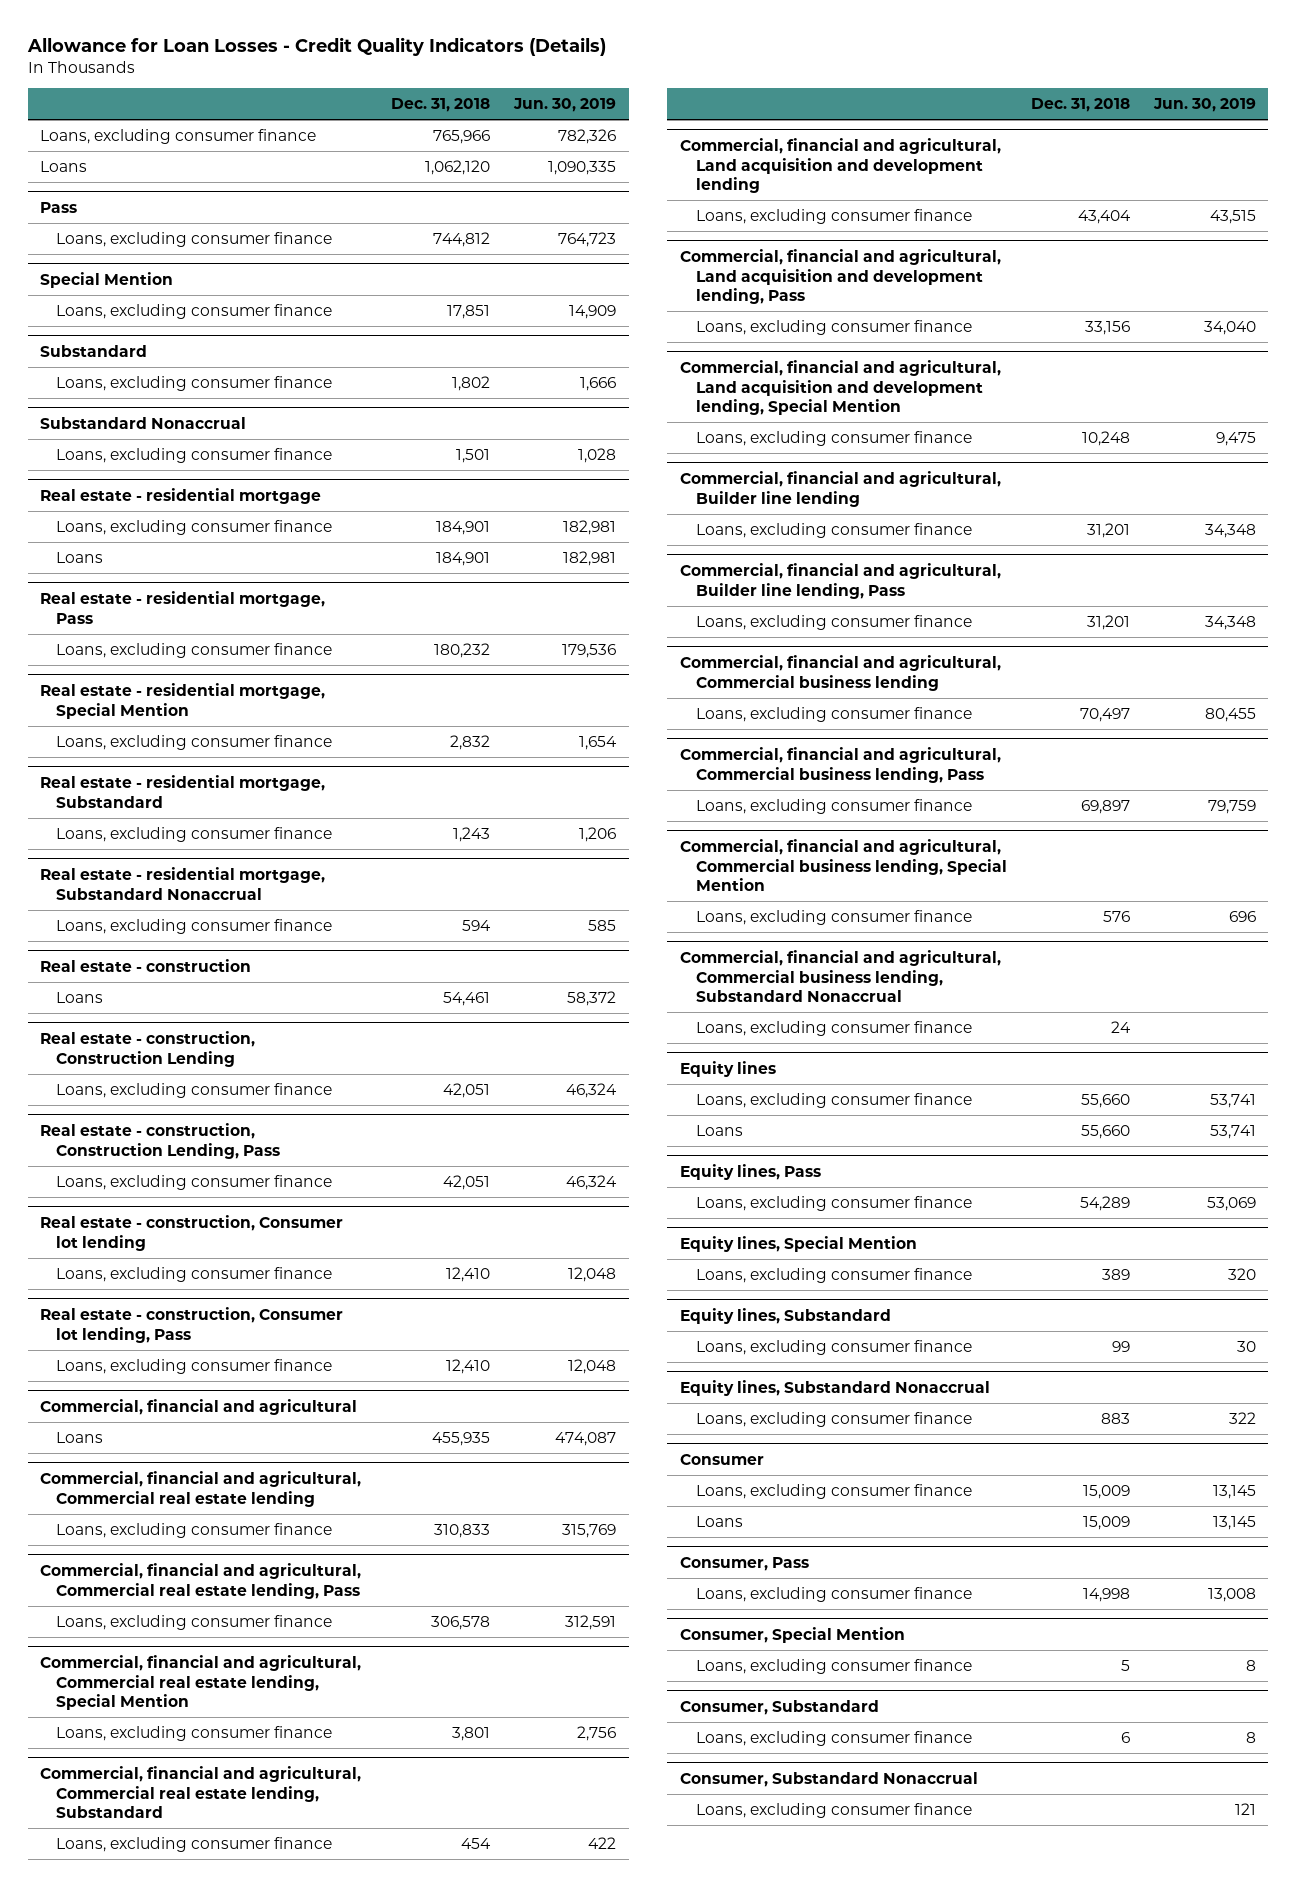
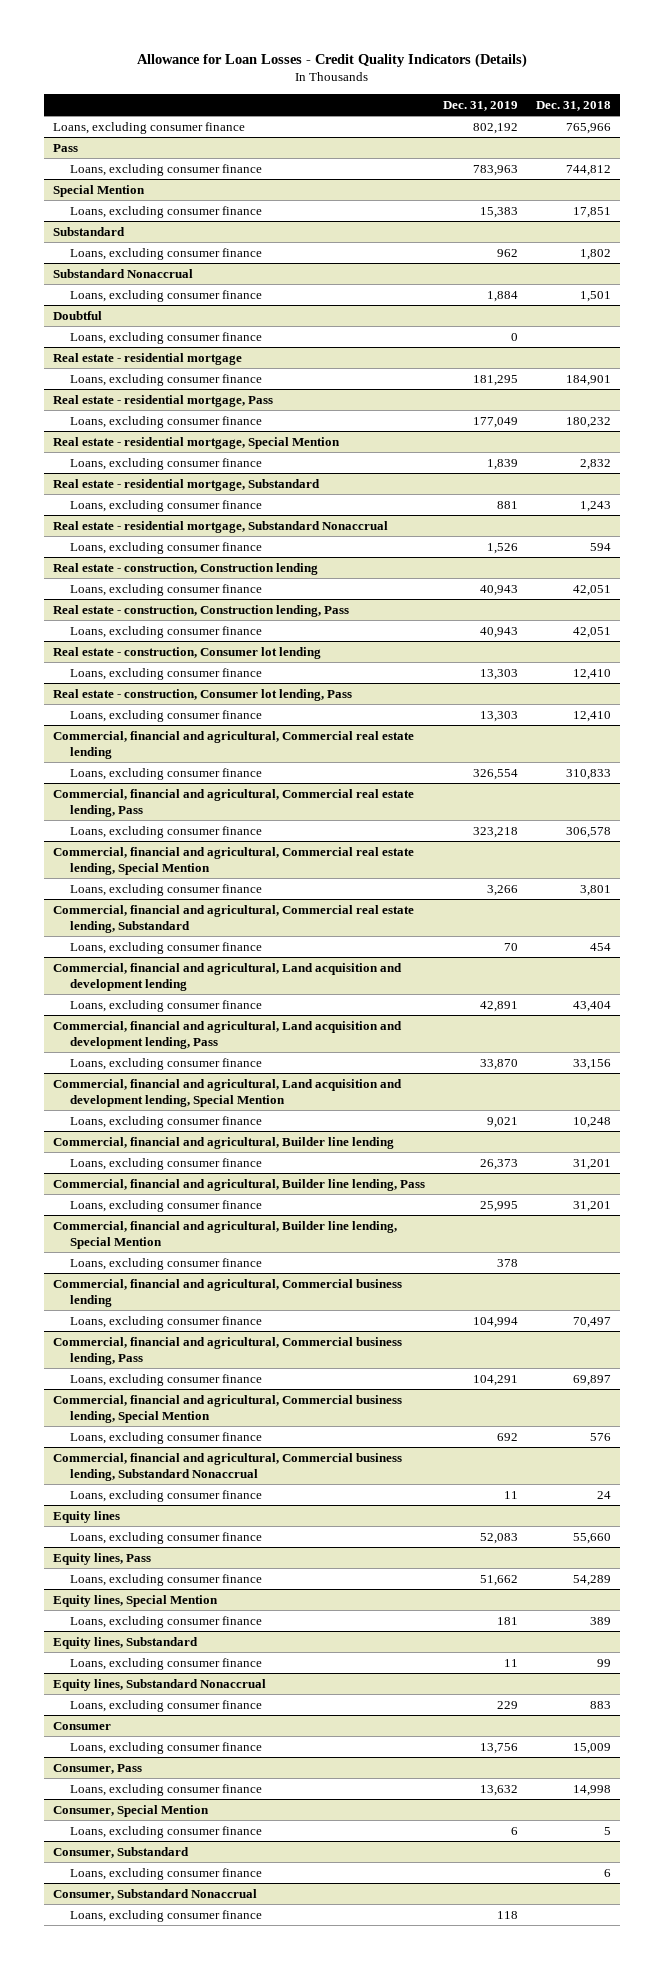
- | Dec. 31, 2018 | Jun. 30, 2019
+ | Dec. 31, 2019 | Dec. 31, 2018
- Loans | 1,062,120 | 1,090,335
+ Doubtful
+ Loans, excluding consumer finance | 0 |
@ Real estate - residential mortgage
- Loans | 184,901 | 182,981
- Real estate - construction
- Loans | 54,461 | 58,372
- Real estate - construction, Construction Lending
+ Real estate - construction, Construction lending
- Real estate - construction, Construction Lending, Pass
+ Real estate - construction, Construction lending, Pass
- Commercial, financial and agricultural
- Loans | 455,935 | 474,087
+ Commercial, financial and agricultural, Builder line lending, Special Mention
+ Loans, excluding consumer finance | 378 |
@ Equity lines
- Loans | 55,660 | 53,741
@ Consumer
- Loans | 15,009 | 13,145

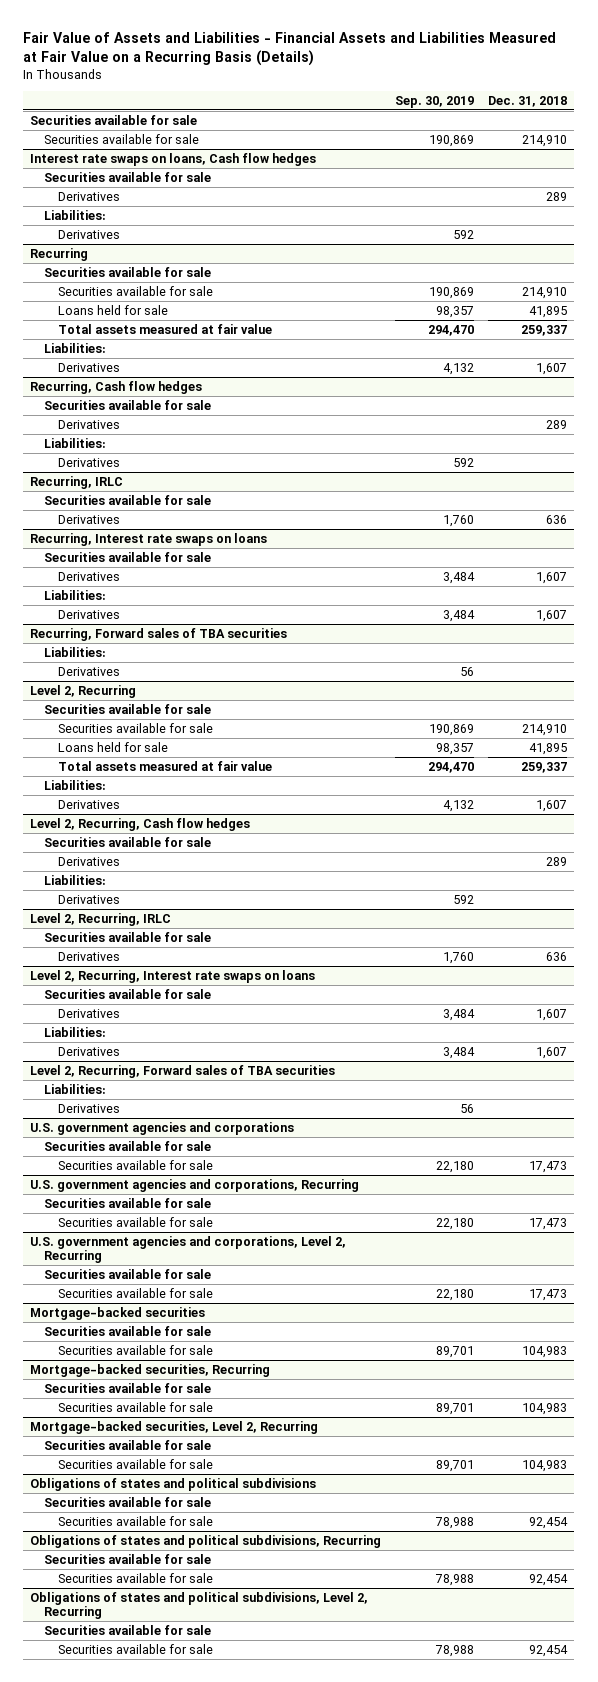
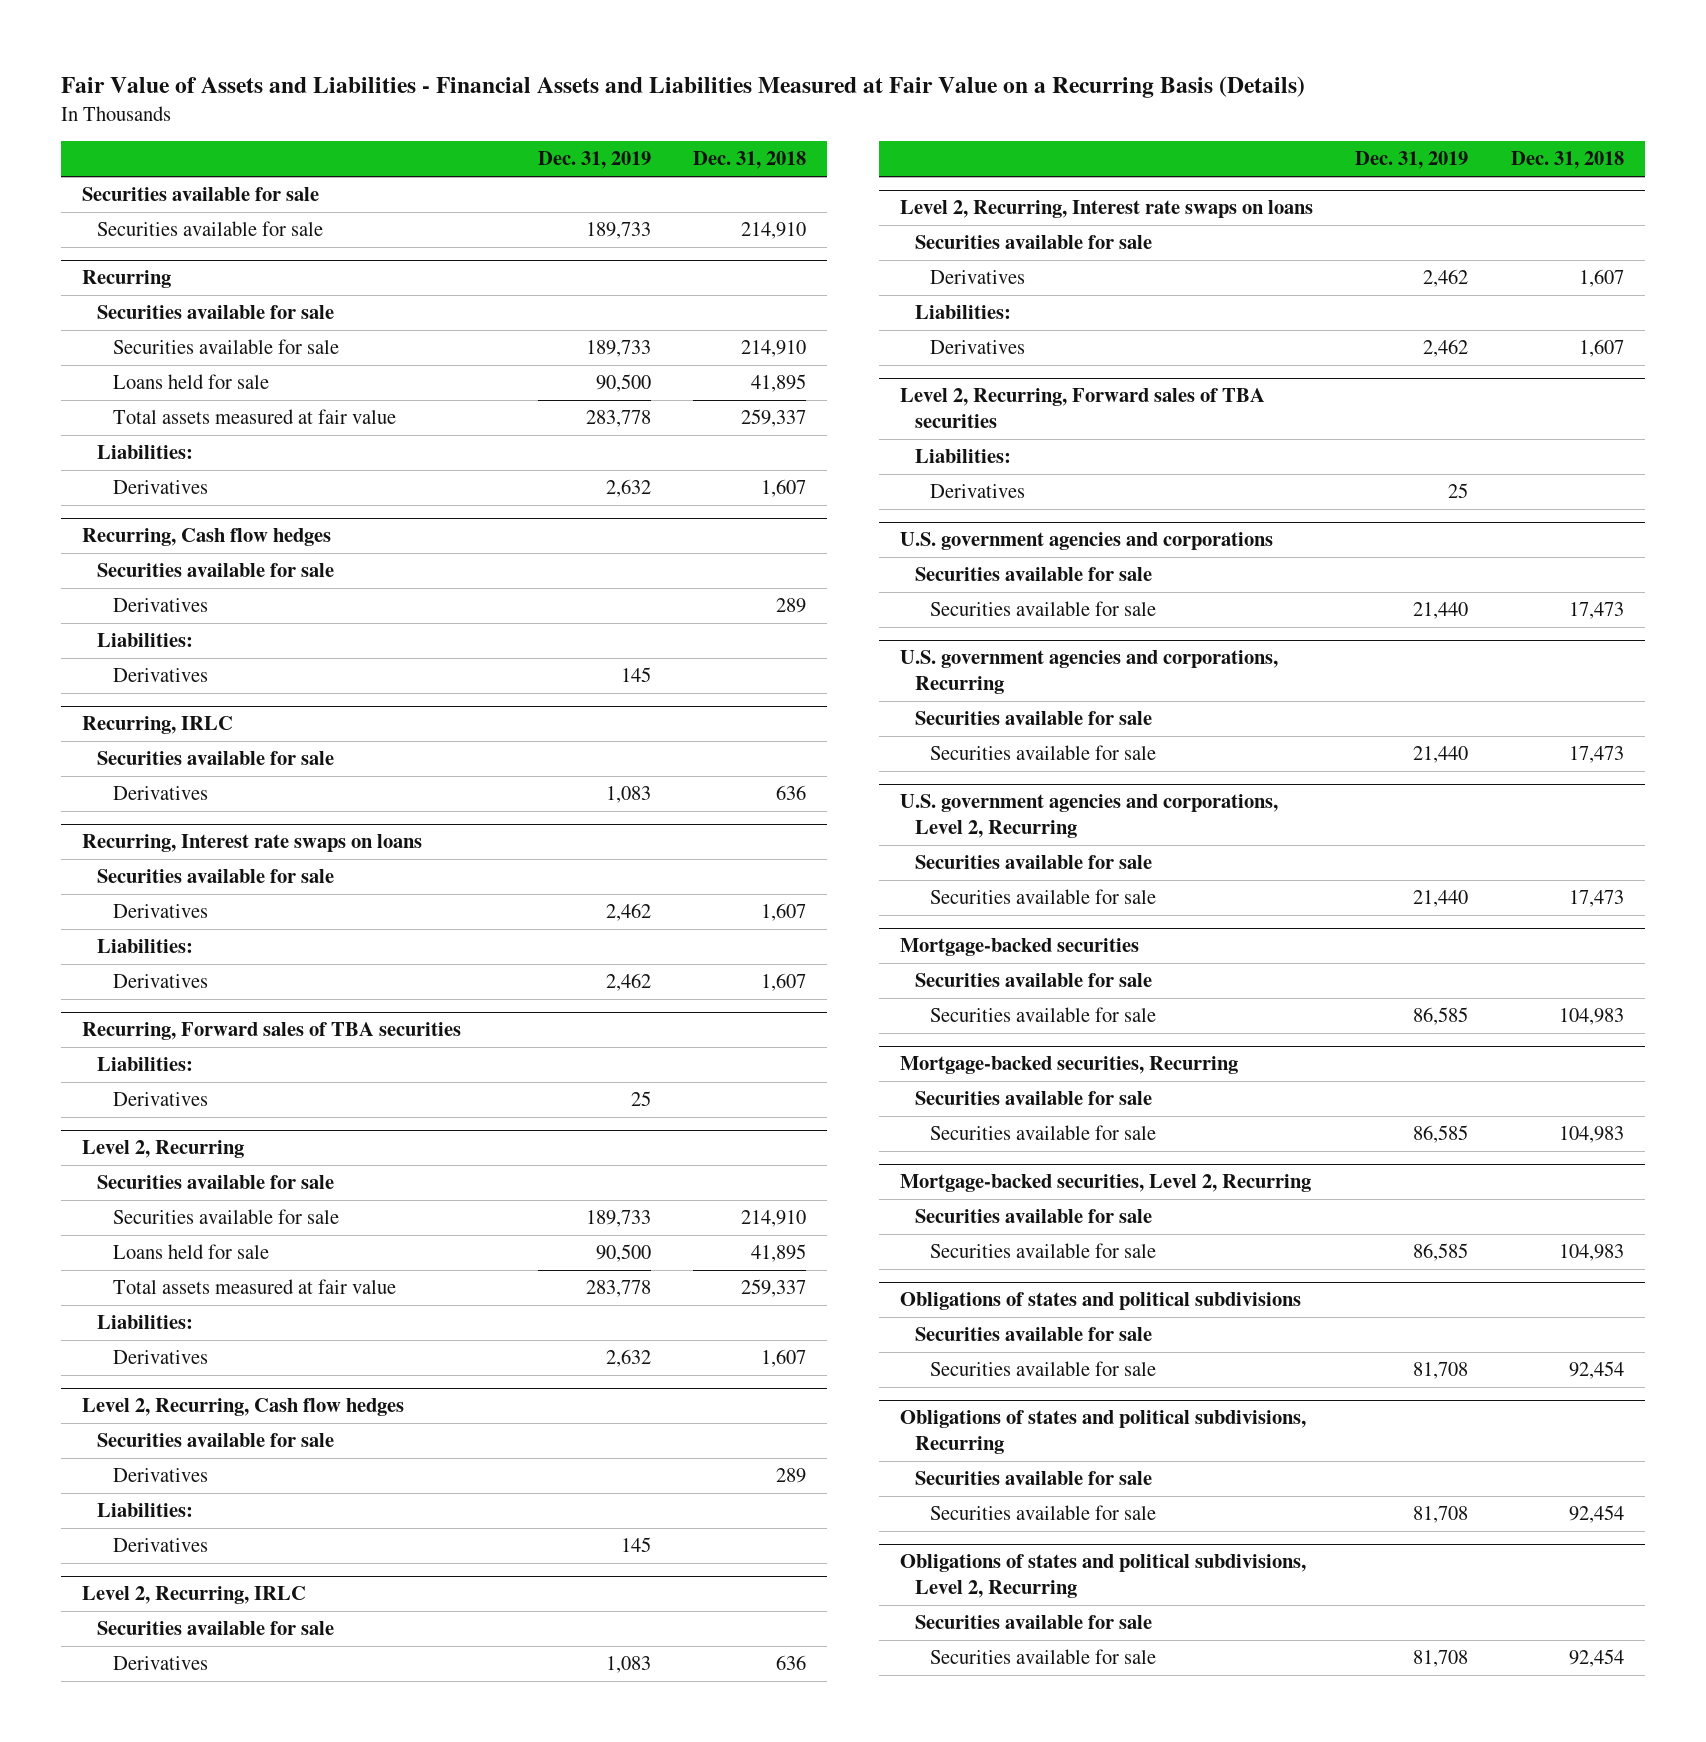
- | Sep. 30, 2019 | Dec. 31, 2018
+ | Dec. 31, 2019 | Dec. 31, 2018
- Interest rate swaps on loans, Cash flow hedges
- Securities available for sale
- Derivatives | | 289
- Liabilities:
- Derivatives | 592 |

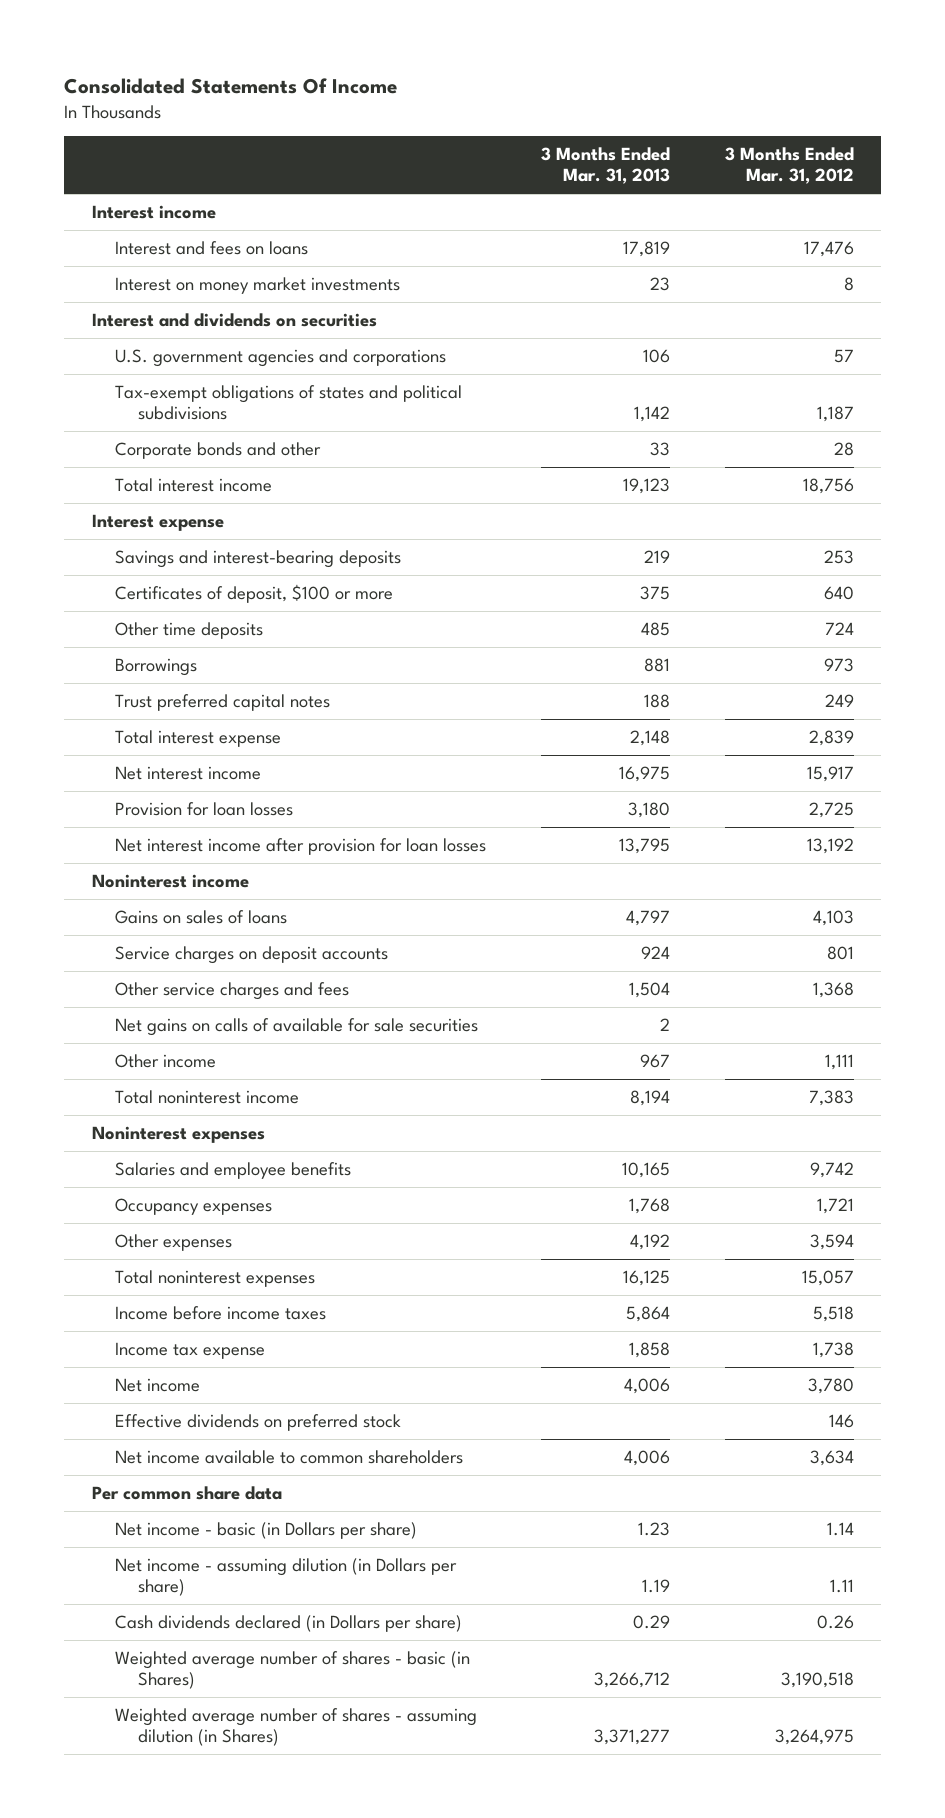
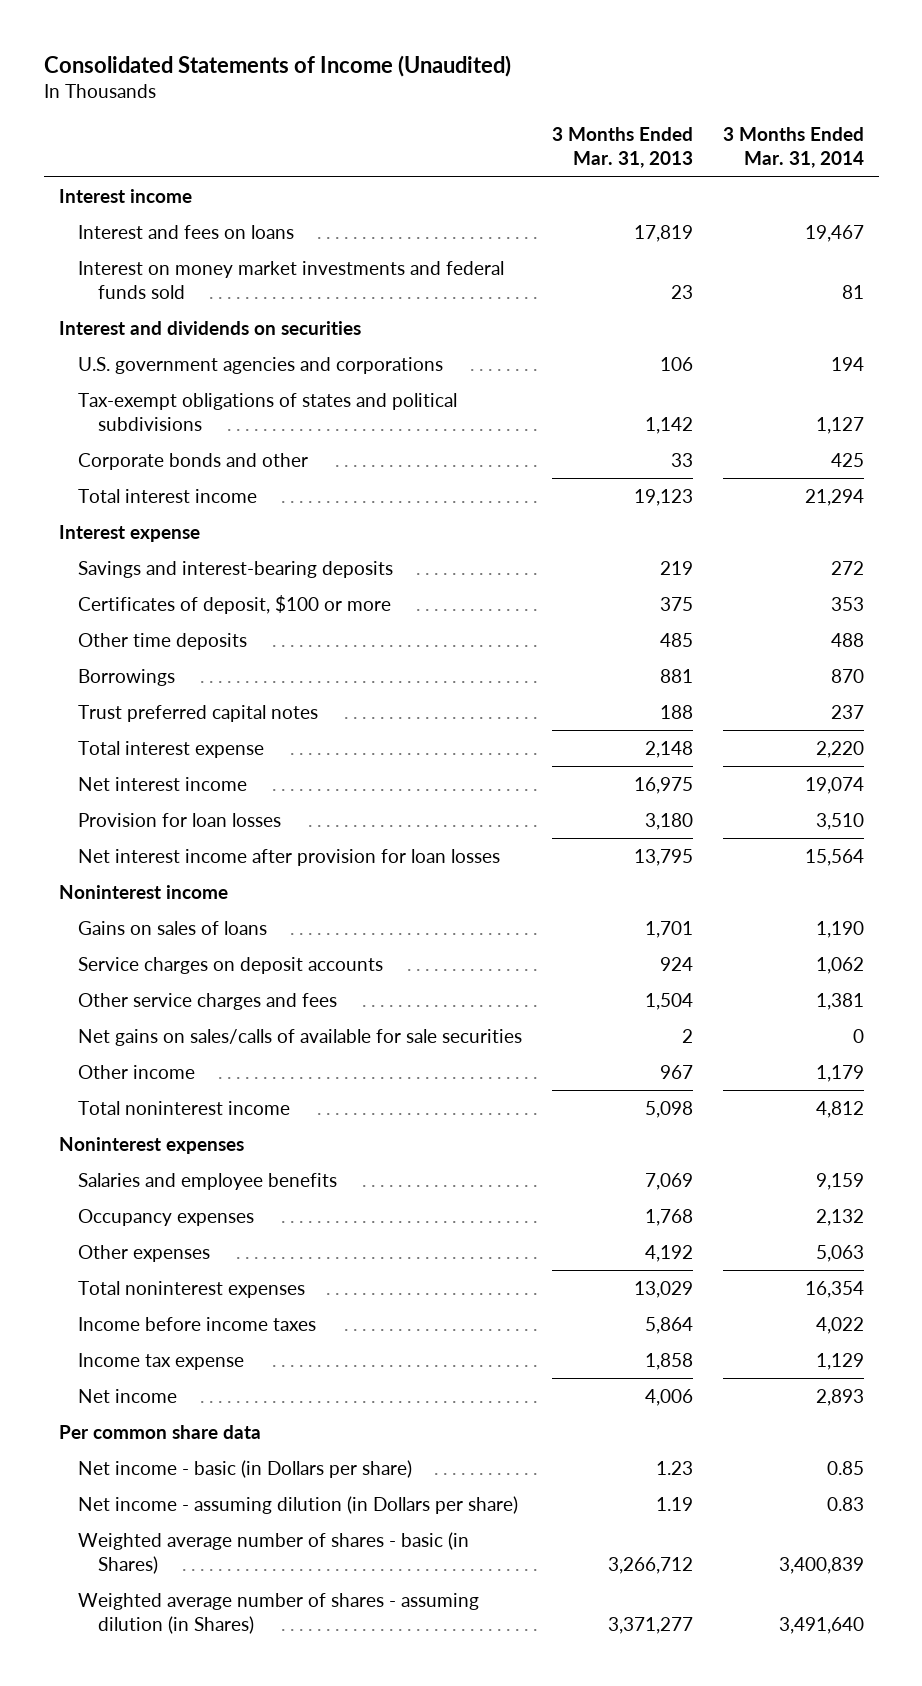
- Consolidated Statements Of Income
+ Consolidated Statements of Income (Unaudited)
- | 3 Months Ended Mar. 31, 2013 | 3 Months Ended Mar. 31, 2012
+ | 3 Months Ended Mar. 31, 2013 | 3 Months Ended Mar. 31, 2014
- Interest on money market investments | 23 | 8
+ Interest on money market investments and federal funds sold | 23 | 81
- Gains on sales of loans | 4,797 | 4,103
+ Gains on sales of loans | 1,701 | 1,190
- Net gains on calls of available for sale securities | 2 |
+ Net gains on sales/calls of available for sale securities | 2 | 0
- Total noninterest income | 8,194 | 7,383
+ Total noninterest income | 5,098 | 4,812
- Salaries and employee benefits | 10,165 | 9,742
+ Salaries and employee benefits | 7,069 | 9,159
- Total noninterest expenses | 16,125 | 15,057
+ Total noninterest expenses | 13,029 | 16,354
- Effective dividends on preferred stock | | 146
- Net income available to common shareholders | 4,006 | 3,634
- Cash dividends declared (in Dollars per share) | 0.29 | 0.26

